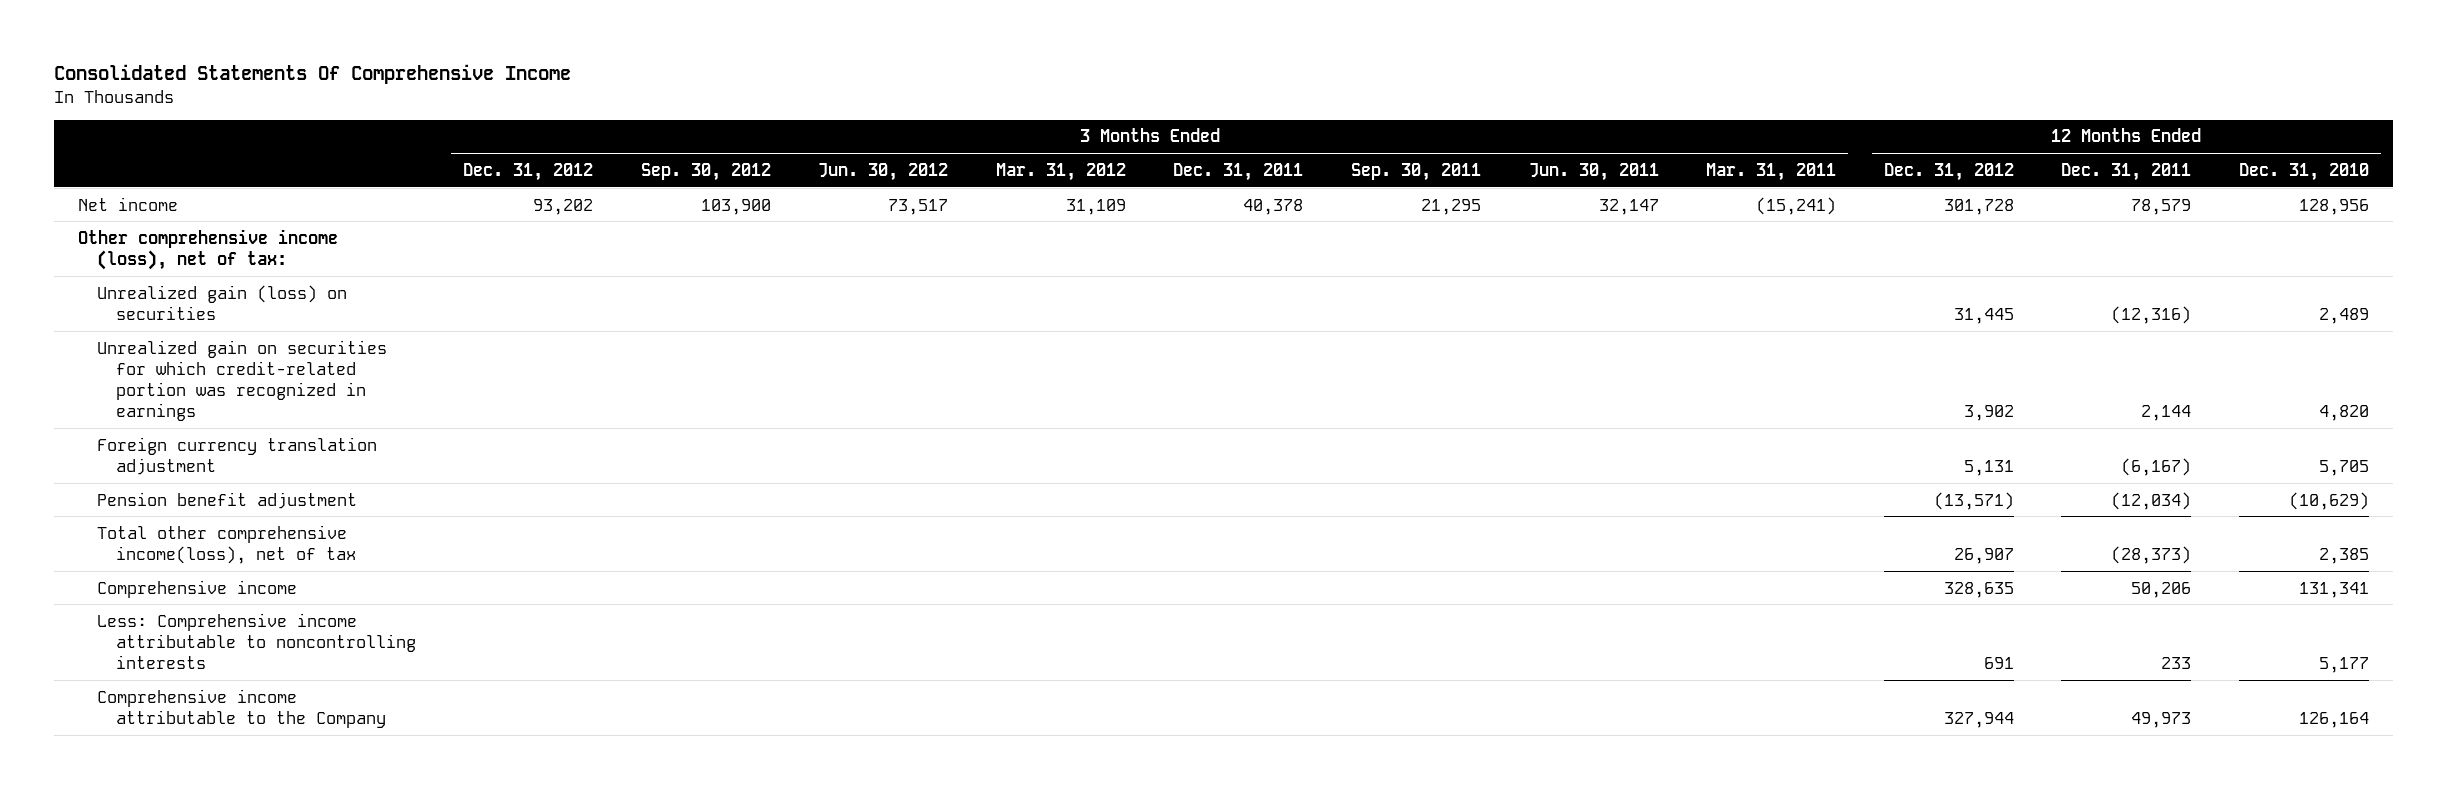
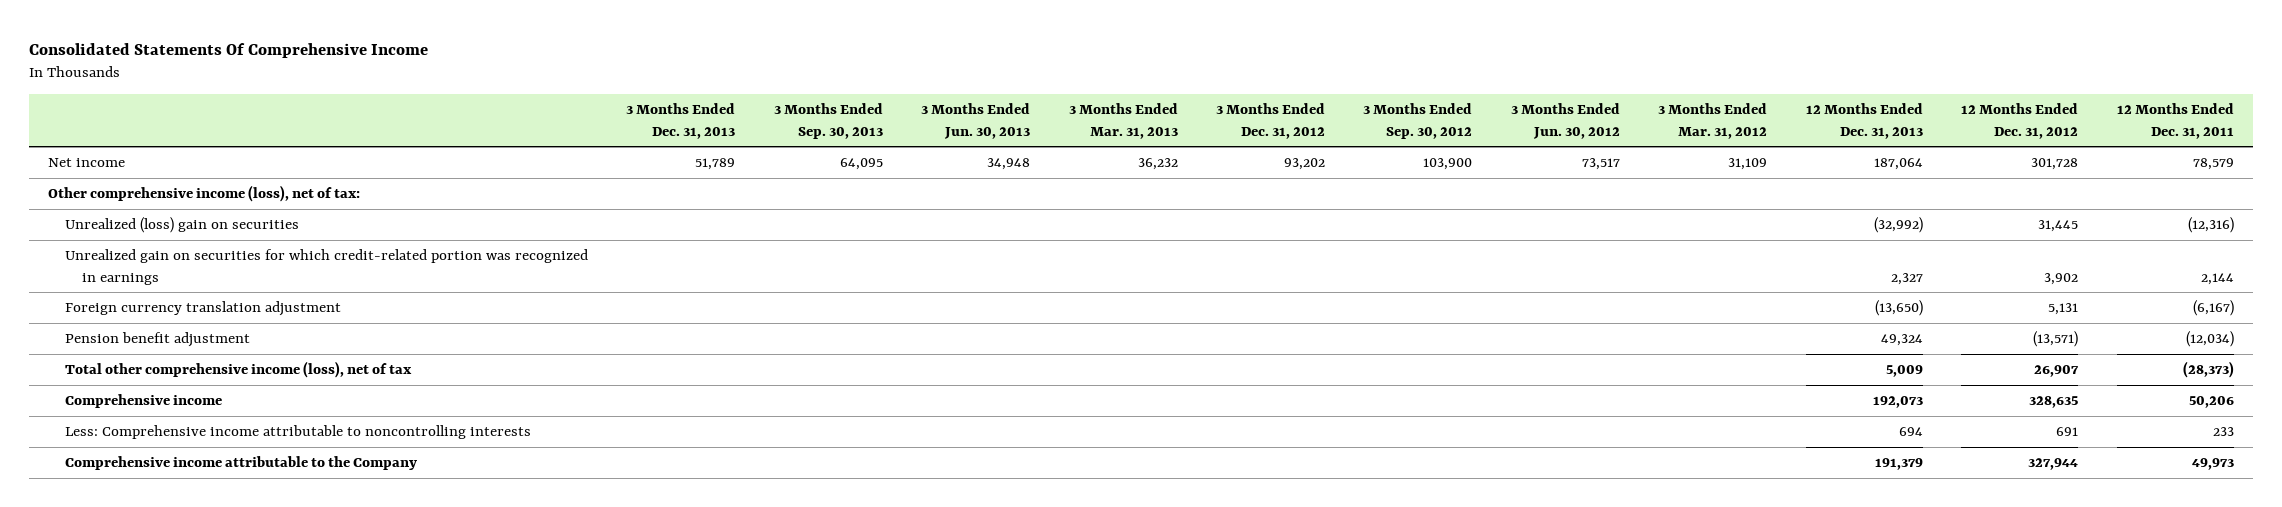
- | 3 Months Ended Dec. 31, 2012 | 3 Months Ended Sep. 30, 2012 | 3 Months Ended Jun. 30, 2012 | 3 Months Ended Mar. 31, 2012 | 3 Months Ended Dec. 31, 2011 | 3 Months Ended Sep. 30, 2011 | 3 Months Ended Jun. 30, 2011 | 3 Months Ended Mar. 31, 2011 | 12 Months Ended Dec. 31, 2012 | 12 Months Ended Dec. 31, 2011 | 12 Months Ended Dec. 31, 2010
+ | 3 Months Ended Dec. 31, 2013 | 3 Months Ended Sep. 30, 2013 | 3 Months Ended Jun. 30, 2013 | 3 Months Ended Mar. 31, 2013 | 3 Months Ended Dec. 31, 2012 | 3 Months Ended Sep. 30, 2012 | 3 Months Ended Jun. 30, 2012 | 3 Months Ended Mar. 31, 2012 | 12 Months Ended Dec. 31, 2013 | 12 Months Ended Dec. 31, 2012 | 12 Months Ended Dec. 31, 2011
- Unrealized gain (loss) on securities | | | | | | | | | 31,445 | (12,316) | 2,489
+ Unrealized (loss) gain on securities | | | | | | | | | (32,992) | 31,445 | (12,316)
- Total other comprehensive income(loss), net of tax | | | | | | | | | 26,907 | (28,373) | 2,385
+ Total other comprehensive income (loss), net of tax | | | | | | | | | 5,009 | 26,907 | (28,373)

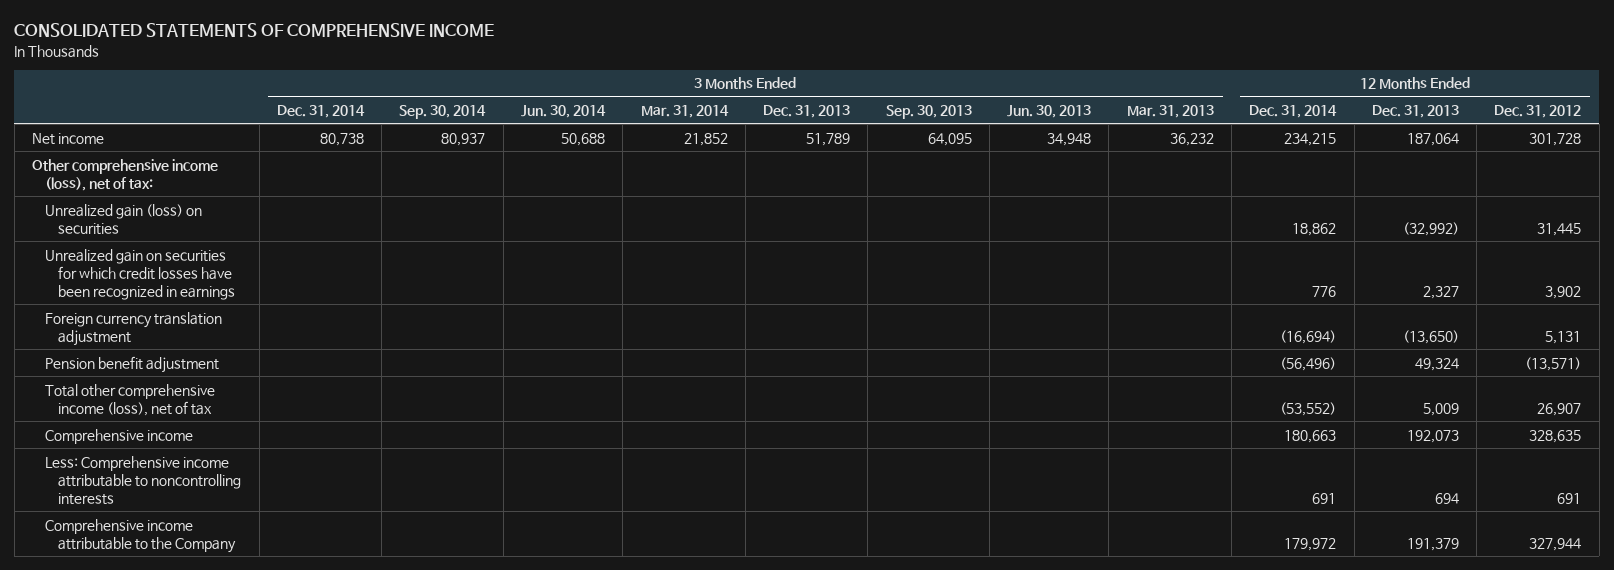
- Consolidated Statements Of Comprehensive Income
+ CONSOLIDATED STATEMENTS OF COMPREHENSIVE INCOME
- | 3 Months Ended Dec. 31, 2013 | 3 Months Ended Sep. 30, 2013 | 3 Months Ended Jun. 30, 2013 | 3 Months Ended Mar. 31, 2013 | 3 Months Ended Dec. 31, 2012 | 3 Months Ended Sep. 30, 2012 | 3 Months Ended Jun. 30, 2012 | 3 Months Ended Mar. 31, 2012 | 12 Months Ended Dec. 31, 2013 | 12 Months Ended Dec. 31, 2012 | 12 Months Ended Dec. 31, 2011
+ | 3 Months Ended Dec. 31, 2014 | 3 Months Ended Sep. 30, 2014 | 3 Months Ended Jun. 30, 2014 | 3 Months Ended Mar. 31, 2014 | 3 Months Ended Dec. 31, 2013 | 3 Months Ended Sep. 30, 2013 | 3 Months Ended Jun. 30, 2013 | 3 Months Ended Mar. 31, 2013 | 12 Months Ended Dec. 31, 2014 | 12 Months Ended Dec. 31, 2013 | 12 Months Ended Dec. 31, 2012
- Unrealized (loss) gain on securities | | | | | | | | | (32,992) | 31,445 | (12,316)
- Unrealized gain on securities for which credit-related portion was recognized in earnings | | | | | | | | | 2,327 | 3,902 | 2,144
+ Unrealized gain (loss) on securities | | | | | | | | | 18,862 | (32,992) | 31,445
+ Unrealized gain on securities for which credit losses have been recognized in earnings | | | | | | | | | 776 | 2,327 | 3,902

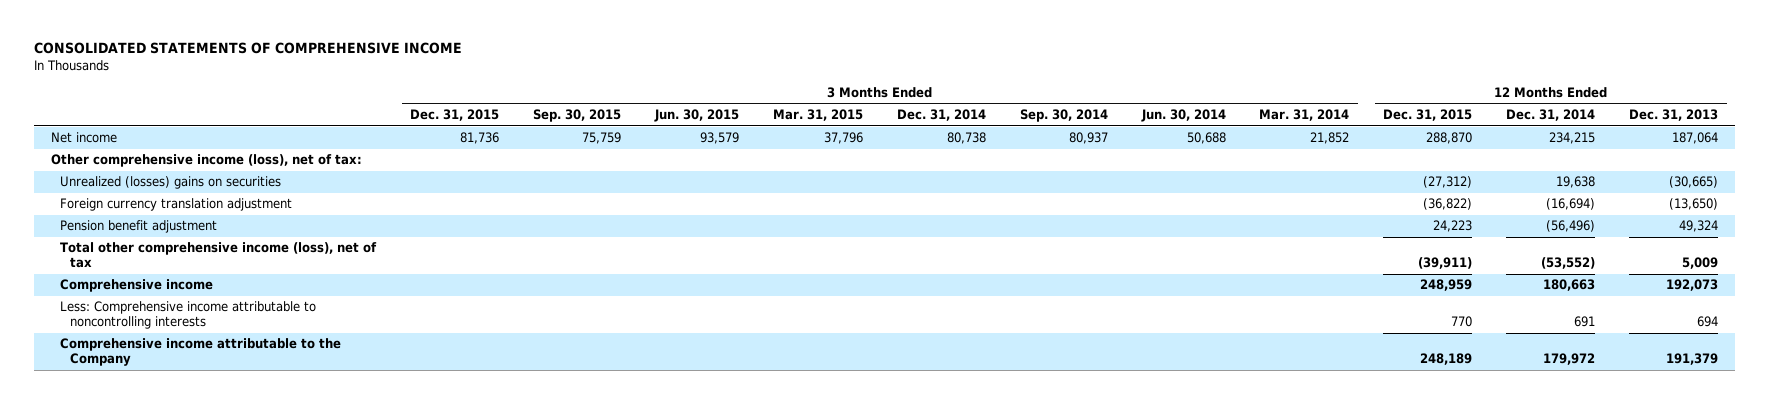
- | 3 Months Ended Dec. 31, 2014 | 3 Months Ended Sep. 30, 2014 | 3 Months Ended Jun. 30, 2014 | 3 Months Ended Mar. 31, 2014 | 3 Months Ended Dec. 31, 2013 | 3 Months Ended Sep. 30, 2013 | 3 Months Ended Jun. 30, 2013 | 3 Months Ended Mar. 31, 2013 | 12 Months Ended Dec. 31, 2014 | 12 Months Ended Dec. 31, 2013 | 12 Months Ended Dec. 31, 2012
+ | 3 Months Ended Dec. 31, 2015 | 3 Months Ended Sep. 30, 2015 | 3 Months Ended Jun. 30, 2015 | 3 Months Ended Mar. 31, 2015 | 3 Months Ended Dec. 31, 2014 | 3 Months Ended Sep. 30, 2014 | 3 Months Ended Jun. 30, 2014 | 3 Months Ended Mar. 31, 2014 | 12 Months Ended Dec. 31, 2015 | 12 Months Ended Dec. 31, 2014 | 12 Months Ended Dec. 31, 2013
- Unrealized gain (loss) on securities | | | | | | | | | 18,862 | (32,992) | 31,445
- Unrealized gain on securities for which credit losses have been recognized in earnings | | | | | | | | | 776 | 2,327 | 3,902
+ Unrealized (losses) gains on securities | | | | | | | | | (27,312) | 19,638 | (30,665)

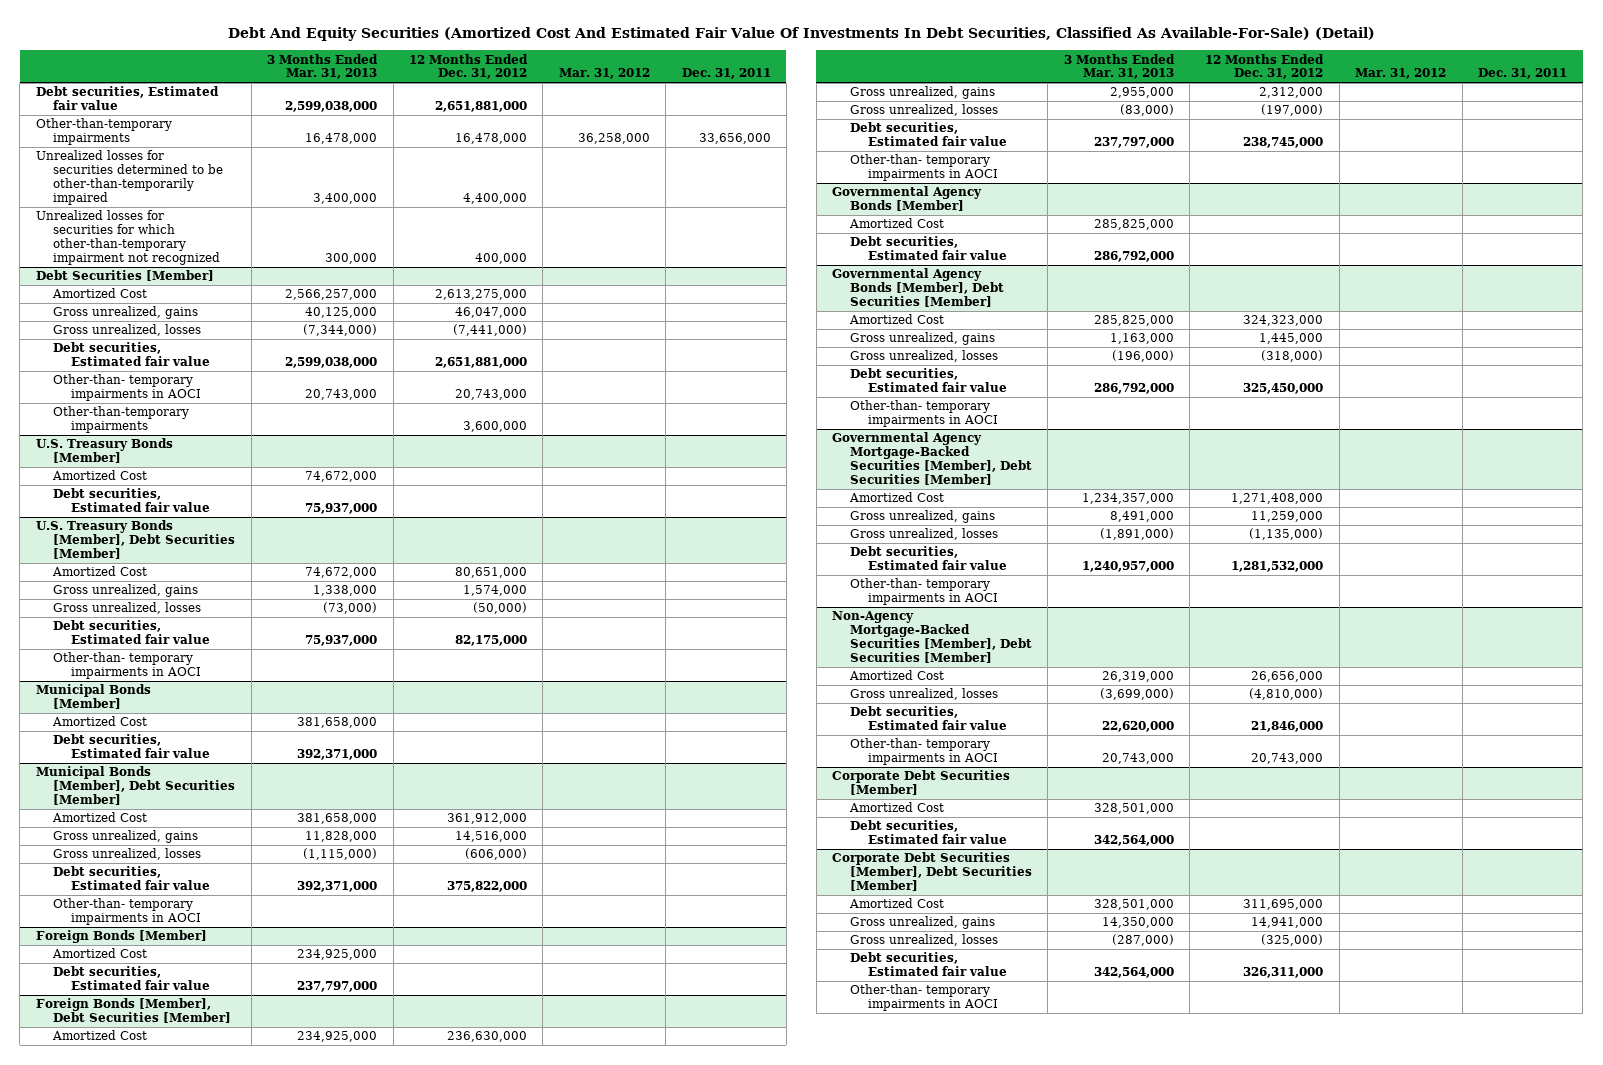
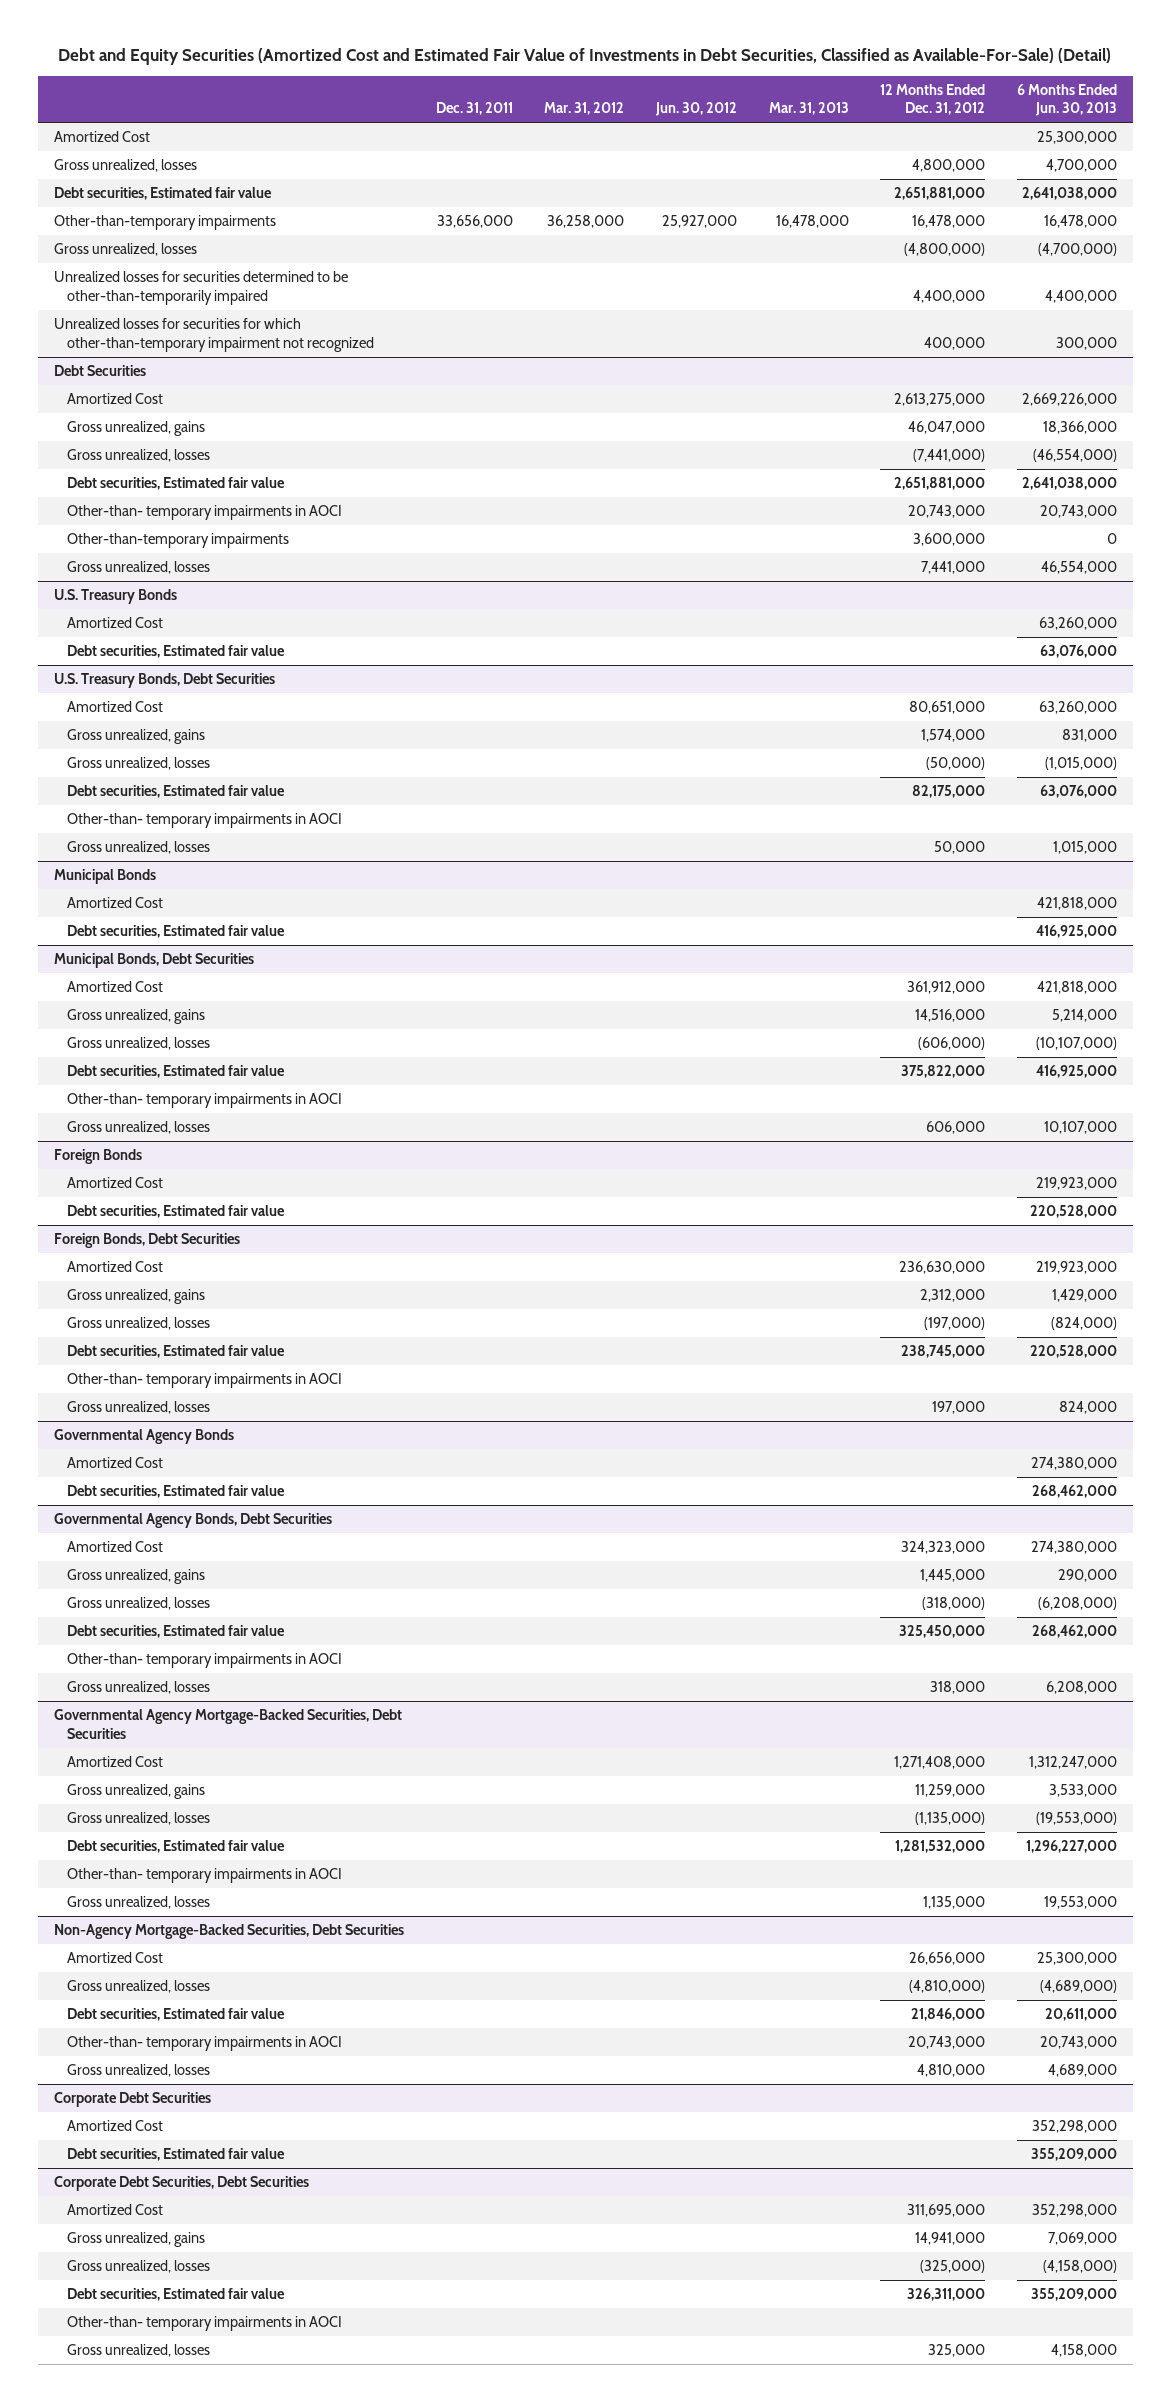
- Debt And Equity Securities (Amortized Cost And Estimated Fair Value Of Investments In Debt Securities, Classified As Available-For-Sale) (Detail)
+ Debt and Equity Securities (Amortized Cost and Estimated Fair Value of Investments in Debt Securities, Classified as Available-For-Sale) (Detail)
- | 3 Months Ended Mar. 31, 2013 | 12 Months Ended Dec. 31, 2012 | Mar. 31, 2012 | Dec. 31, 2011
+ | Dec. 31, 2011 | Mar. 31, 2012 | Jun. 30, 2012 | Mar. 31, 2013 | 12 Months Ended Dec. 31, 2012 | 6 Months Ended Jun. 30, 2013
+ Amortized Cost | | | | | | 25,300,000
+ Gross unrealized, losses | | | | | 4,800,000 | 4,700,000
+ Gross unrealized, losses | | | | | (4,800,000) | (4,700,000)
- Debt Securities [Member]
+ Debt Securities
- U.S. Treasury Bonds [Member]
+ Gross unrealized, losses | | | | | 7,441,000 | 46,554,000
+ U.S. Treasury Bonds
- U.S. Treasury Bonds [Member], Debt Securities [Member]
+ U.S. Treasury Bonds, Debt Securities
- Municipal Bonds [Member]
+ Gross unrealized, losses | | | | | 50,000 | 1,015,000
+ Municipal Bonds
- Municipal Bonds [Member], Debt Securities [Member]
+ Municipal Bonds, Debt Securities
- Foreign Bonds [Member]
+ Gross unrealized, losses | | | | | 606,000 | 10,107,000
+ Foreign Bonds
- Foreign Bonds [Member], Debt Securities [Member]
+ Foreign Bonds, Debt Securities
- Governmental Agency Bonds [Member]
+ Gross unrealized, losses | | | | | 197,000 | 824,000
+ Governmental Agency Bonds
- Governmental Agency Bonds [Member], Debt Securities [Member]
+ Governmental Agency Bonds, Debt Securities
- Governmental Agency Mortgage-Backed Securities [Member], Debt Securities [Member]
+ Gross unrealized, losses | | | | | 318,000 | 6,208,000
+ Governmental Agency Mortgage-Backed Securities, Debt Securities
- Non-Agency Mortgage-Backed Securities [Member], Debt Securities [Member]
+ Gross unrealized, losses | | | | | 1,135,000 | 19,553,000
+ Non-Agency Mortgage-Backed Securities, Debt Securities
- Corporate Debt Securities [Member]
+ Gross unrealized, losses | | | | | 4,810,000 | 4,689,000
+ Corporate Debt Securities
- Corporate Debt Securities [Member], Debt Securities [Member]
+ Corporate Debt Securities, Debt Securities
+ Gross unrealized, losses | | | | | 325,000 | 4,158,000

